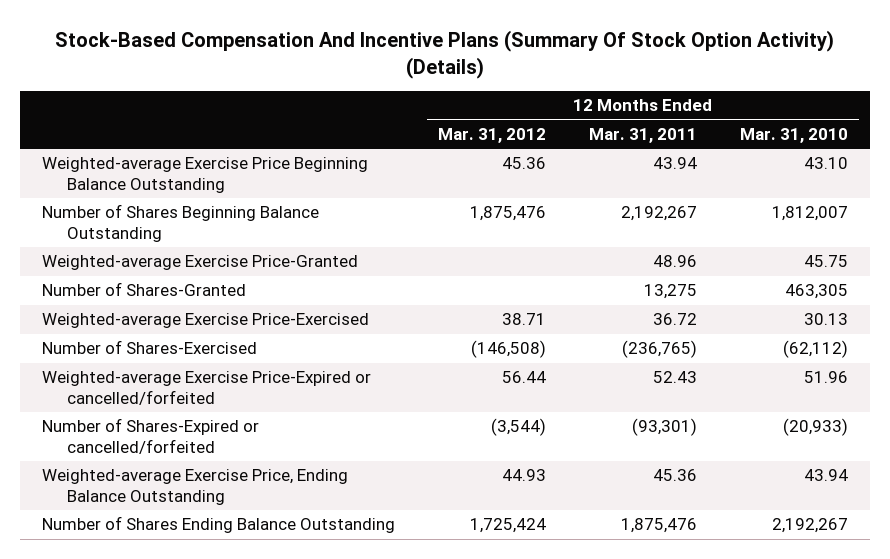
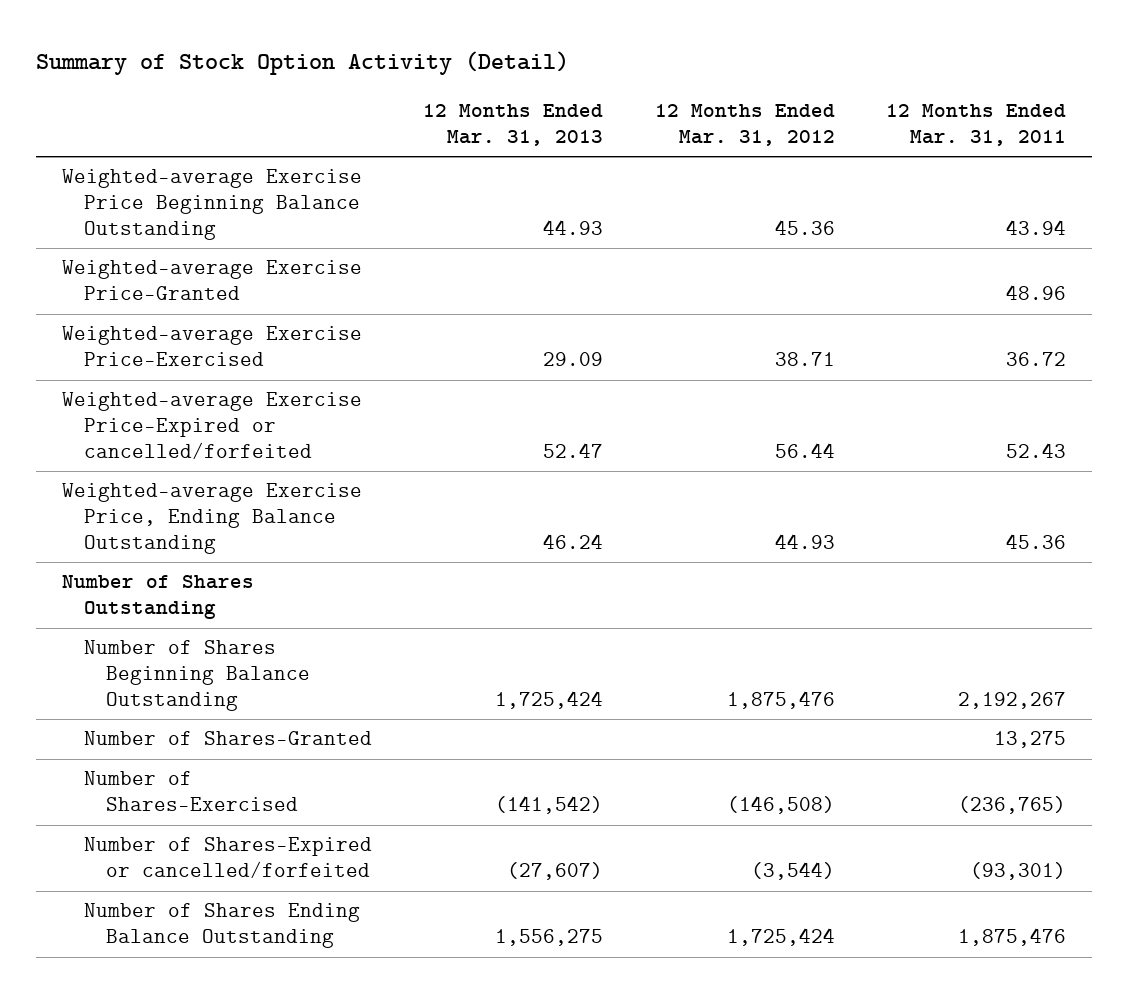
- Stock-Based Compensation And Incentive Plans (Summary Of Stock Option Activity) (Details)
+ Summary of Stock Option Activity (Detail)
- | 12 Months Ended Mar. 31, 2012 | 12 Months Ended Mar. 31, 2011 | 12 Months Ended Mar. 31, 2010
+ | 12 Months Ended Mar. 31, 2013 | 12 Months Ended Mar. 31, 2012 | 12 Months Ended Mar. 31, 2011
+ Number of Shares Outstanding
moved down: Number of Shares Beginning Balance Outstanding | 1,725,424 | 1,875,476 | 2,192,267
moved down: Number of Shares-Granted | | | 13,275
moved down: Number of Shares-Exercised | (141,542) | (146,508) | (236,765)
moved down: Number of Shares-Expired or cancelled/forfeited | (27,607) | (3,544) | (93,301)

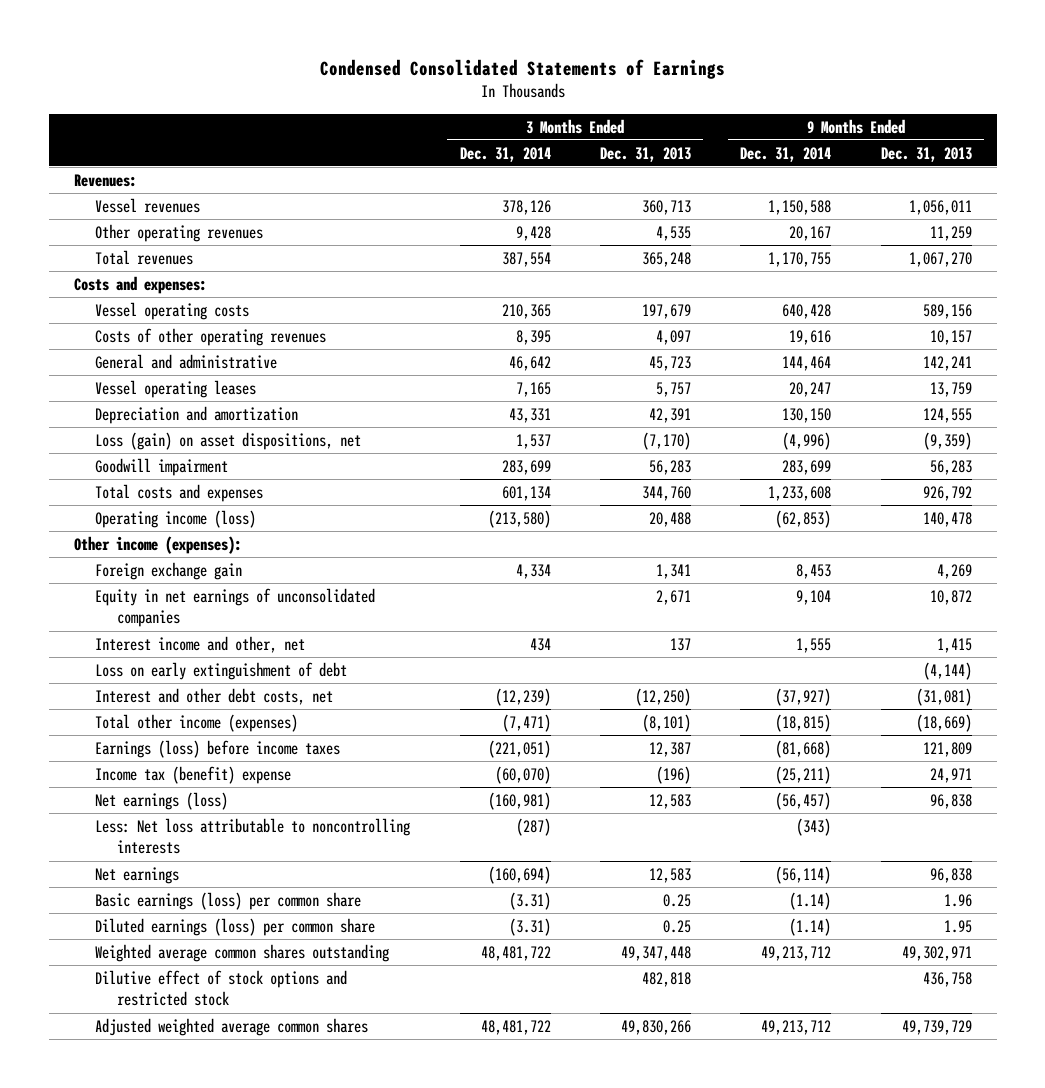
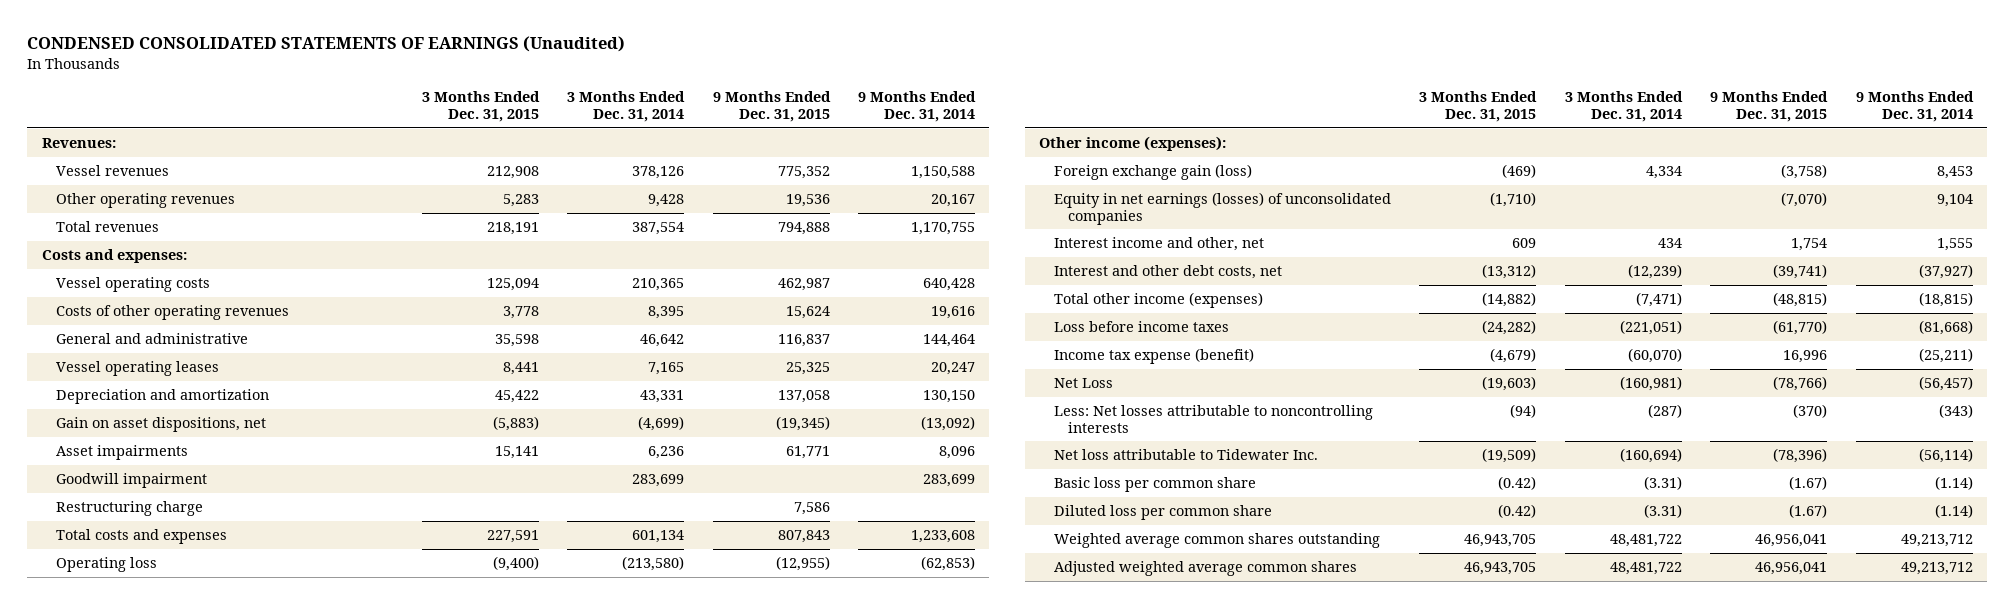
- Condensed Consolidated Statements of Earnings
+ CONDENSED CONSOLIDATED STATEMENTS OF EARNINGS (Unaudited)
- | 3 Months Ended Dec. 31, 2014 | 3 Months Ended Dec. 31, 2013 | 9 Months Ended Dec. 31, 2014 | 9 Months Ended Dec. 31, 2013
+ | 3 Months Ended Dec. 31, 2015 | 3 Months Ended Dec. 31, 2014 | 9 Months Ended Dec. 31, 2015 | 9 Months Ended Dec. 31, 2014
- Loss (gain) on asset dispositions, net | 1,537 | (7,170) | (4,996) | (9,359)
+ Gain on asset dispositions, net | (5,883) | (4,699) | (19,345) | (13,092)
+ Asset impairments | 15,141 | 6,236 | 61,771 | 8,096
+ Restructuring charge | | | 7,586 |
- Operating income (loss) | (213,580) | 20,488 | (62,853) | 140,478
+ Operating loss | (9,400) | (213,580) | (12,955) | (62,853)
- Foreign exchange gain | 4,334 | 1,341 | 8,453 | 4,269
- Equity in net earnings of unconsolidated companies | | 2,671 | 9,104 | 10,872
+ Foreign exchange gain (loss) | (469) | 4,334 | (3,758) | 8,453
+ Equity in net earnings (losses) of unconsolidated companies | (1,710) | | (7,070) | 9,104
- Loss on early extinguishment of debt | | | | (4,144)
- Earnings (loss) before income taxes | (221,051) | 12,387 | (81,668) | 121,809
- Income tax (benefit) expense | (60,070) | (196) | (25,211) | 24,971
- Net earnings (loss) | (160,981) | 12,583 | (56,457) | 96,838
- Less: Net loss attributable to noncontrolling interests | (287) | | (343) |
- Net earnings | (160,694) | 12,583 | (56,114) | 96,838
- Basic earnings (loss) per common share | (3.31) | 0.25 | (1.14) | 1.96
- Diluted earnings (loss) per common share | (3.31) | 0.25 | (1.14) | 1.95
+ Loss before income taxes | (24,282) | (221,051) | (61,770) | (81,668)
+ Income tax expense (benefit) | (4,679) | (60,070) | 16,996 | (25,211)
+ Net Loss | (19,603) | (160,981) | (78,766) | (56,457)
+ Less: Net losses attributable to noncontrolling interests | (94) | (287) | (370) | (343)
+ Net loss attributable to Tidewater Inc. | (19,509) | (160,694) | (78,396) | (56,114)
+ Basic loss per common share | (0.42) | (3.31) | (1.67) | (1.14)
+ Diluted loss per common share | (0.42) | (3.31) | (1.67) | (1.14)
- Dilutive effect of stock options and restricted stock | | 482,818 | | 436,758

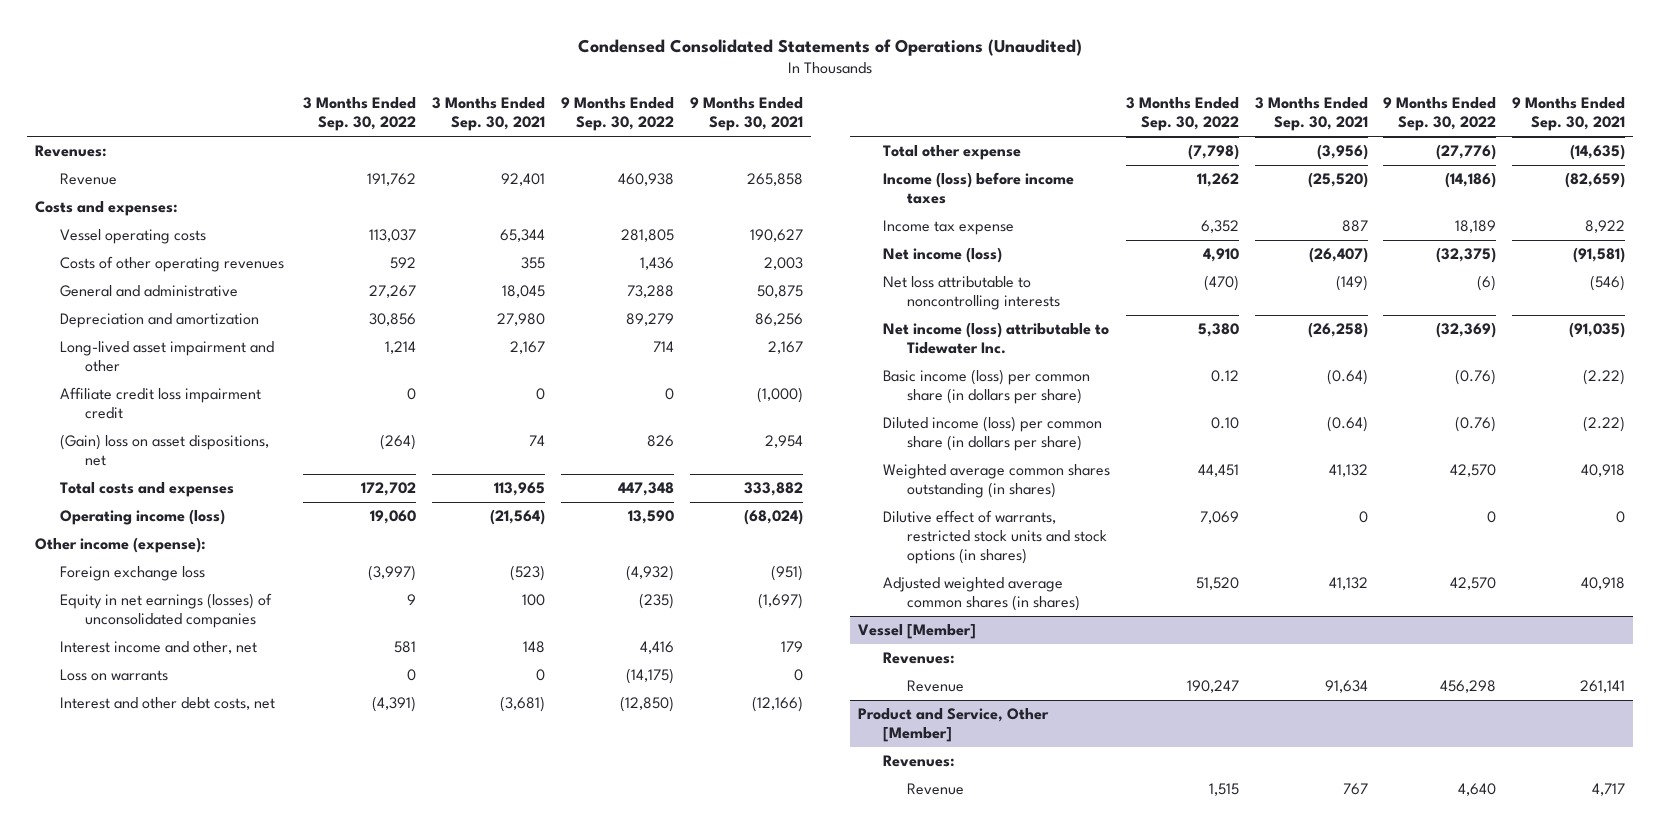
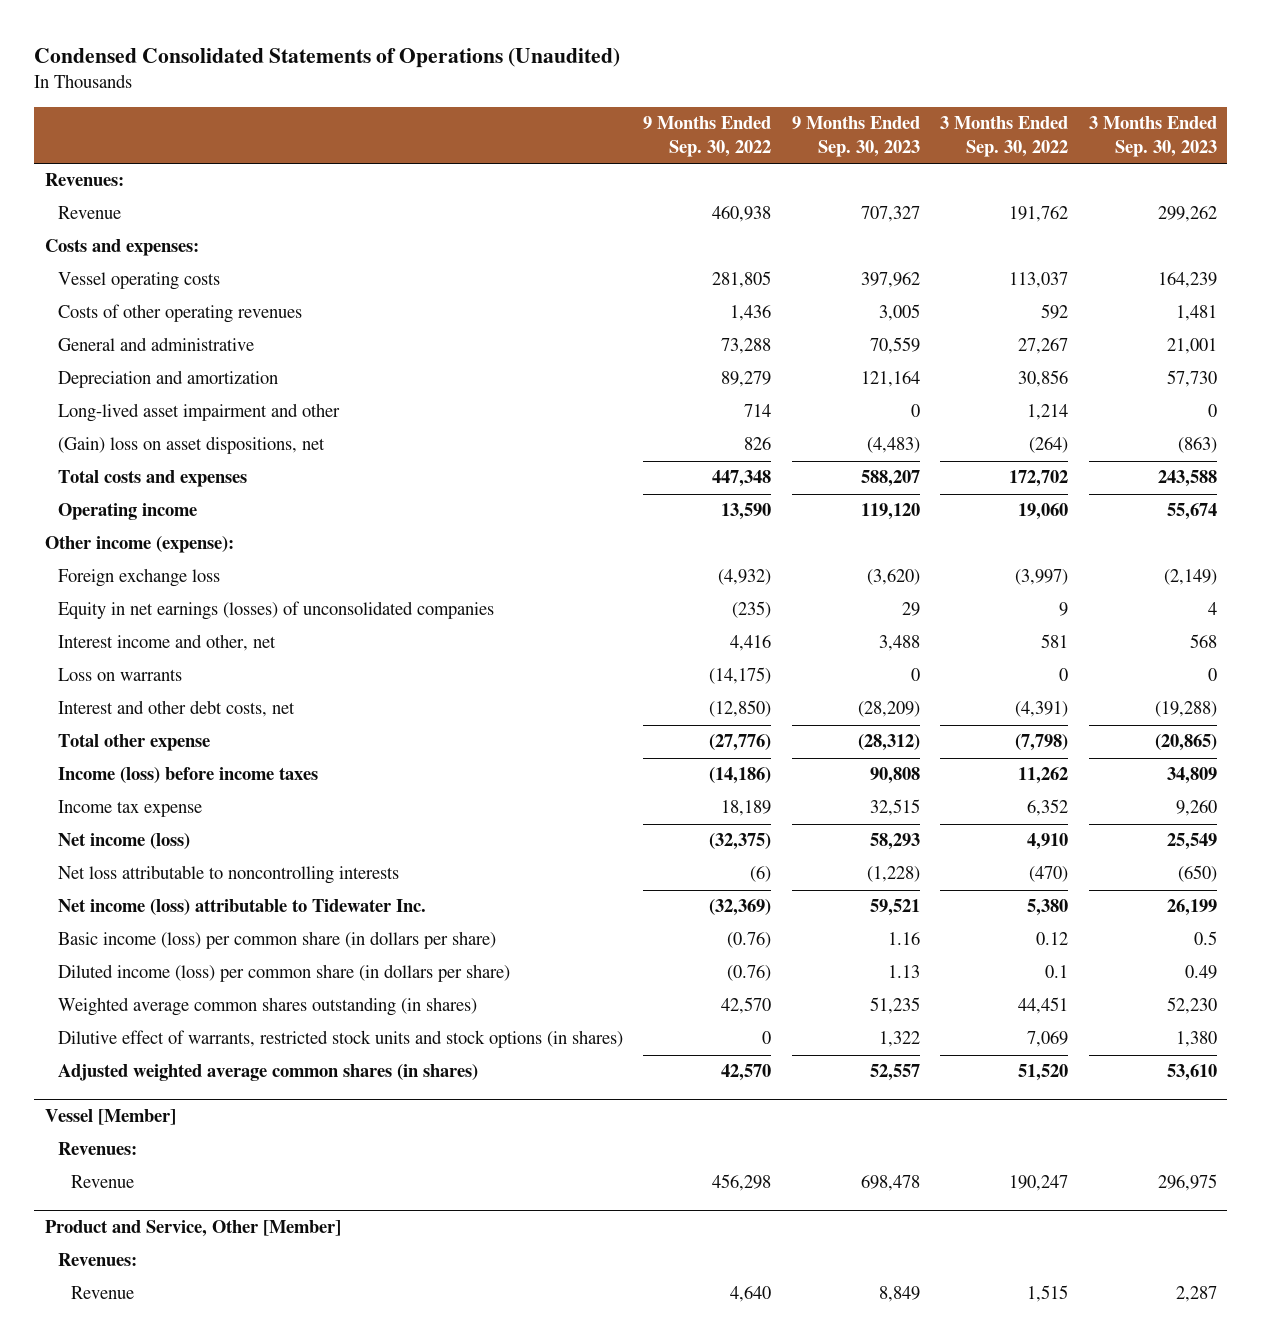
- | 3 Months Ended Sep. 30, 2022 | 3 Months Ended Sep. 30, 2021 | 9 Months Ended Sep. 30, 2022 | 9 Months Ended Sep. 30, 2021
+ | 9 Months Ended Sep. 30, 2022 | 9 Months Ended Sep. 30, 2023 | 3 Months Ended Sep. 30, 2022 | 3 Months Ended Sep. 30, 2023
- Affiliate credit loss impairment credit | 0 | 0 | 0 | (1,000)
- Operating income (loss) | 19,060 | (21,564) | 13,590 | (68,024)
+ Operating income | 13,590 | 119,120 | 19,060 | 55,674
- Diluted income (loss) per common share (in dollars per share) | 0.10 | (0.64) | (0.76) | (2.22)
+ Diluted income (loss) per common share (in dollars per share) | (0.76) | 1.13 | 0.1 | 0.49

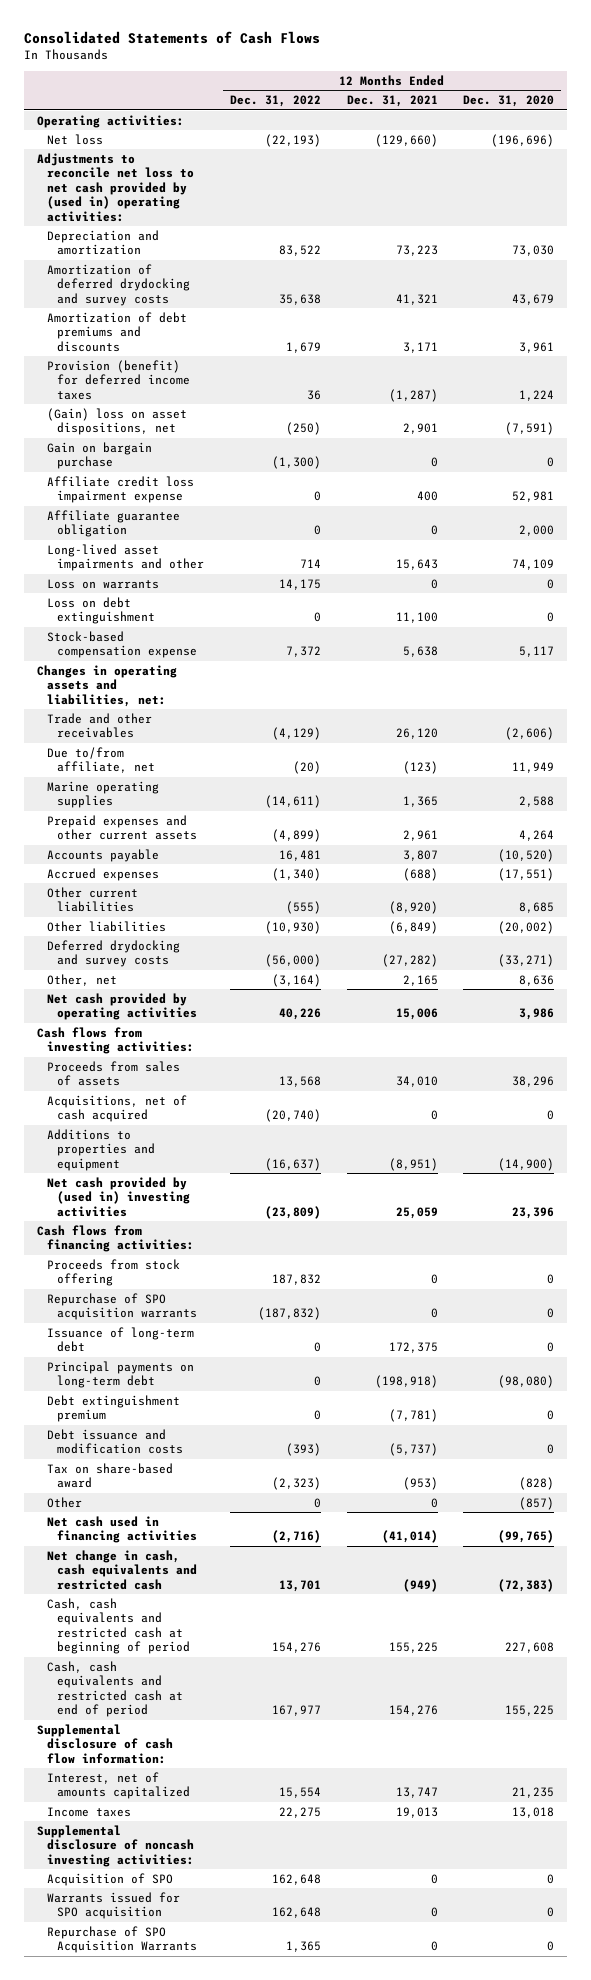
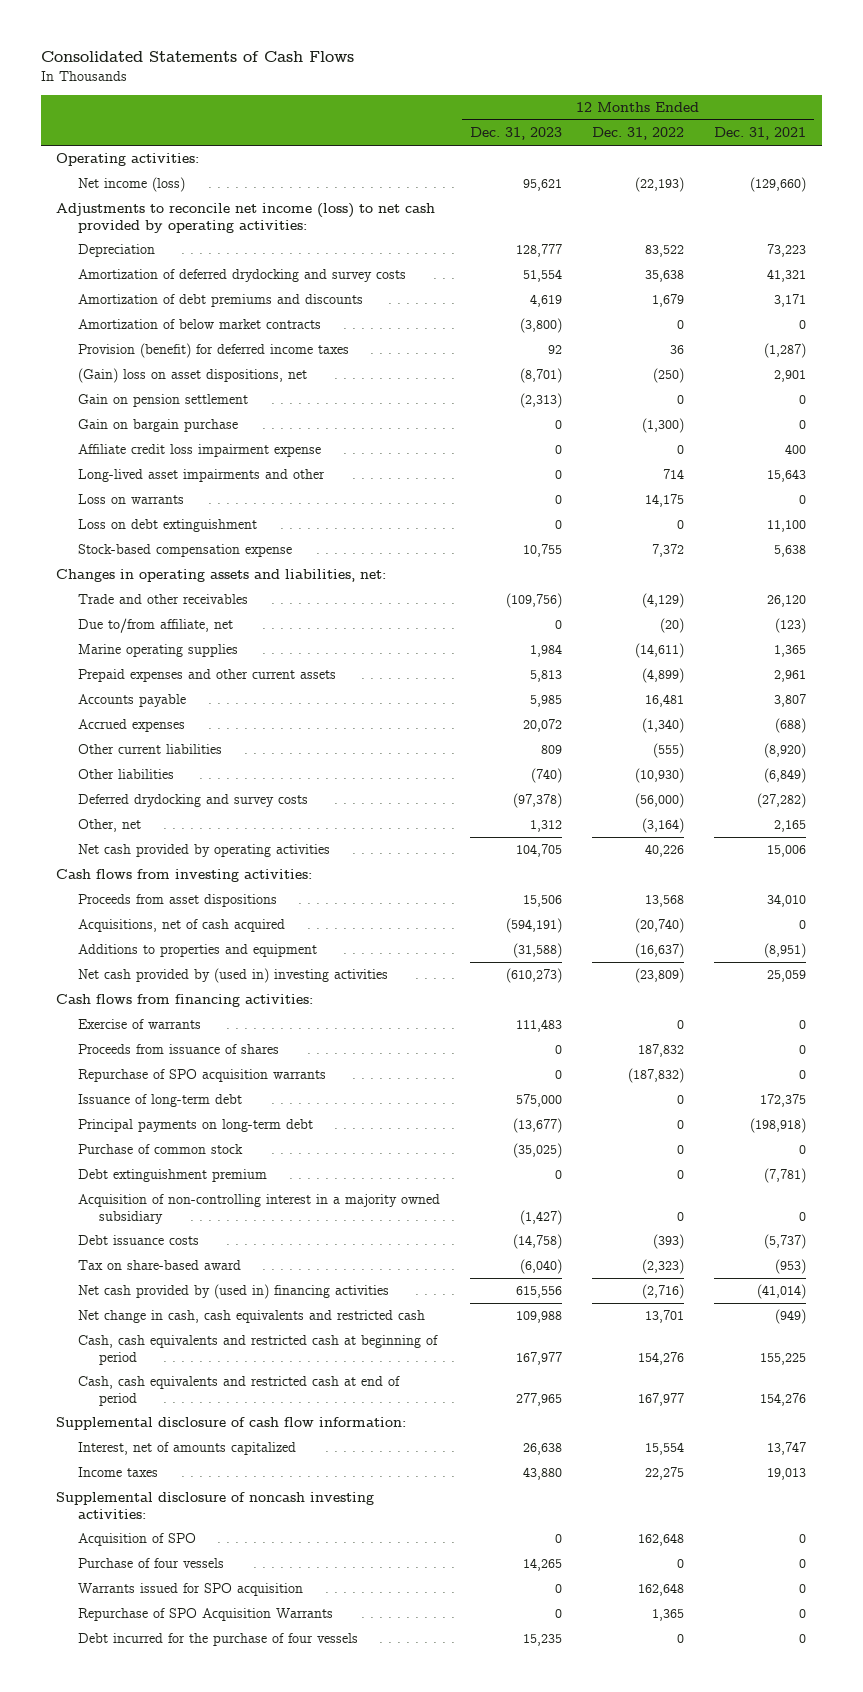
- | 12 Months Ended Dec. 31, 2022 | 12 Months Ended Dec. 31, 2021 | 12 Months Ended Dec. 31, 2020
+ | 12 Months Ended Dec. 31, 2023 | 12 Months Ended Dec. 31, 2022 | 12 Months Ended Dec. 31, 2021
- Net loss | (22,193) | (129,660) | (196,696)
- Adjustments to reconcile net loss to net cash provided by (used in) operating activities:
- Depreciation and amortization | 83,522 | 73,223 | 73,030
+ Net income (loss) | 95,621 | (22,193) | (129,660)
+ Adjustments to reconcile net income (loss) to net cash provided by operating activities:
+ Depreciation | 128,777 | 83,522 | 73,223
+ Amortization of below market contracts | (3,800) | 0 | 0
+ Gain on pension settlement | (2,313) | 0 | 0
- Affiliate guarantee obligation | 0 | 0 | 2,000
- Proceeds from sales of assets | 13,568 | 34,010 | 38,296
+ Proceeds from asset dispositions | 15,506 | 13,568 | 34,010
- Proceeds from stock offering | 187,832 | 0 | 0
+ Exercise of warrants | 111,483 | 0 | 0
+ Proceeds from issuance of shares | 0 | 187,832 | 0
+ Purchase of common stock | (35,025) | 0 | 0
- Debt issuance and modification costs | (393) | (5,737) | 0
+ Acquisition of non-controlling interest in a majority owned subsidiary | (1,427) | 0 | 0
+ Debt issuance costs | (14,758) | (393) | (5,737)
- Other | 0 | 0 | (857)
- Net cash used in financing activities | (2,716) | (41,014) | (99,765)
+ Net cash provided by (used in) financing activities | 615,556 | (2,716) | (41,014)
+ Purchase of four vessels | 14,265 | 0 | 0
+ Debt incurred for the purchase of four vessels | 15,235 | 0 | 0

